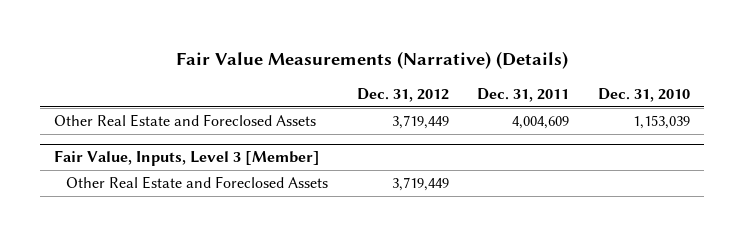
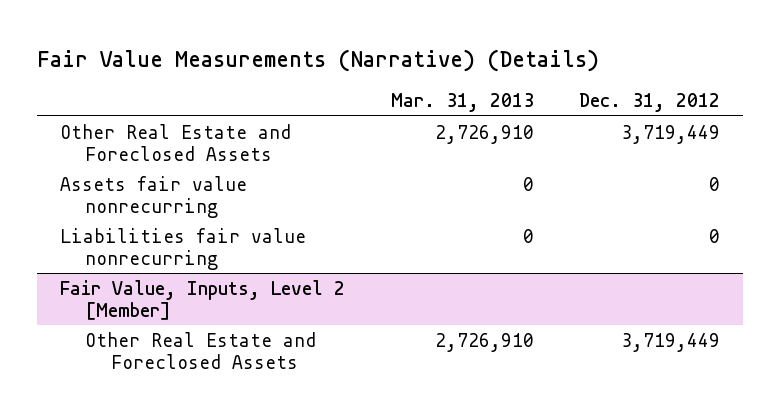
- | Dec. 31, 2012 | Dec. 31, 2011 | Dec. 31, 2010
+ | Mar. 31, 2013 | Dec. 31, 2012
- Fair Value, Inputs, Level 3 [Member]
+ Assets fair value nonrecurring | 0 | 0
+ Liabilities fair value nonrecurring | 0 | 0
+ Fair Value, Inputs, Level 2 [Member]

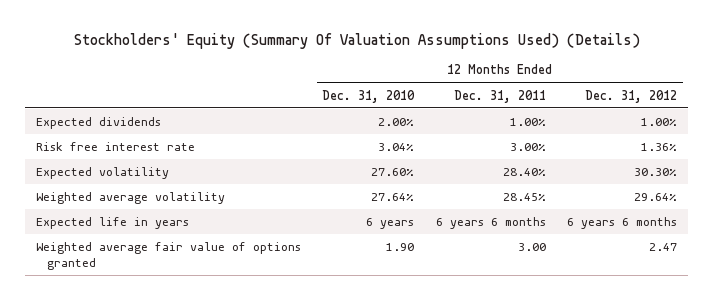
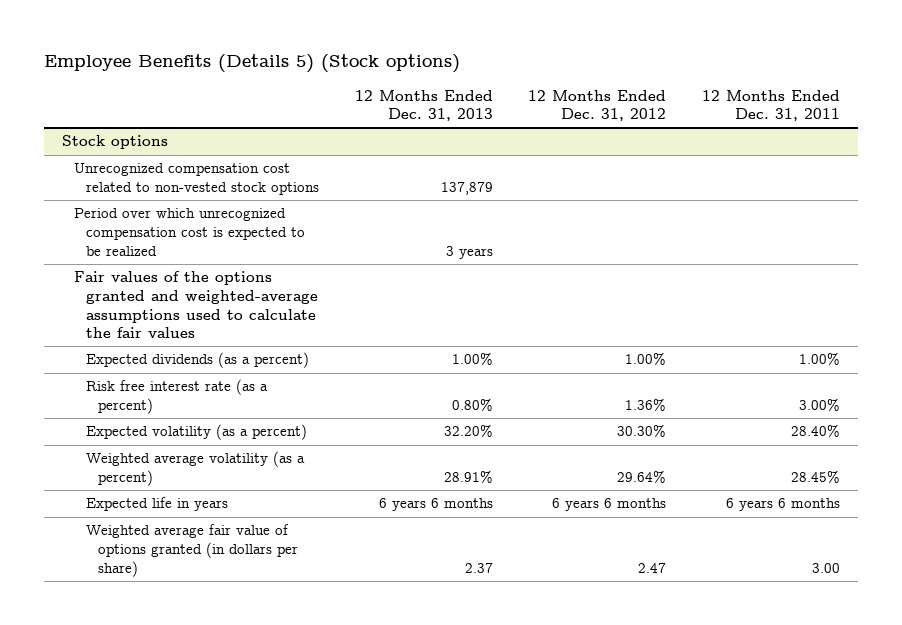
- Stockholders' Equity (Summary Of Valuation Assumptions Used) (Details)
+ Employee Benefits (Details 5) (Stock options)
- | 12 Months Ended Dec. 31, 2010 | 12 Months Ended Dec. 31, 2011 | 12 Months Ended Dec. 31, 2012
+ | 12 Months Ended Dec. 31, 2013 | 12 Months Ended Dec. 31, 2012 | 12 Months Ended Dec. 31, 2011
- Expected dividends | 2.00% | 1.00% | 1.00%
- Risk free interest rate | 3.04% | 3.00% | 1.36%
- Expected volatility | 27.60% | 28.40% | 30.30%
- Weighted average volatility | 27.64% | 28.45% | 29.64%
+ Stock options
+ Unrecognized compensation cost related to non-vested stock options | 137,879 | |
+ Period over which unrecognized compensation cost is expected to be realized | 3 years | |
+ Fair values of the options granted and weighted-average assumptions used to calculate the fair values
+ Expected dividends (as a percent) | 1.00% | 1.00% | 1.00%
+ Risk free interest rate (as a percent) | 0.80% | 1.36% | 3.00%
+ Expected volatility (as a percent) | 32.20% | 30.30% | 28.40%
+ Weighted average volatility (as a percent) | 28.91% | 29.64% | 28.45%
- Weighted average fair value of options granted | 1.90 | 3.00 | 2.47
+ Weighted average fair value of options granted (in dollars per share) | 2.37 | 2.47 | 3.00

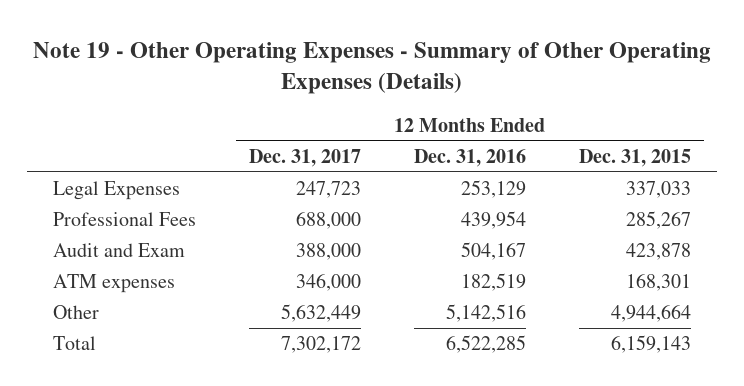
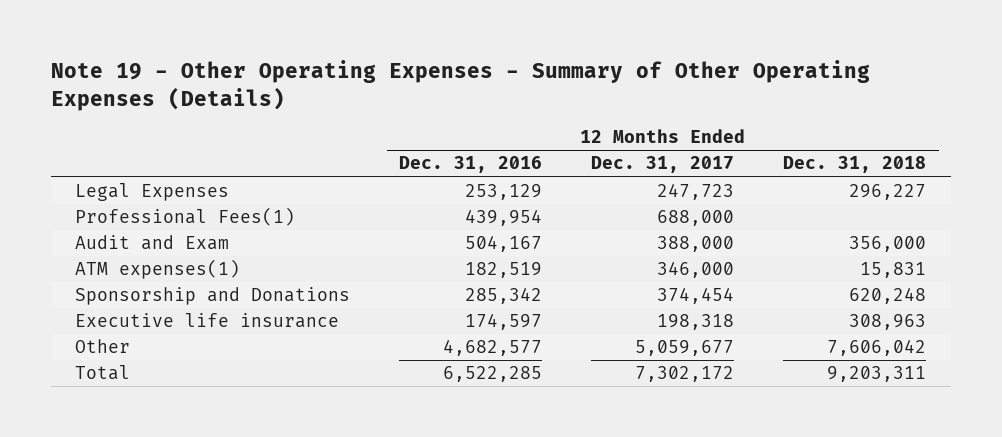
- | 12 Months Ended Dec. 31, 2017 | 12 Months Ended Dec. 31, 2016 | 12 Months Ended Dec. 31, 2015
+ | 12 Months Ended Dec. 31, 2016 | 12 Months Ended Dec. 31, 2017 | 12 Months Ended Dec. 31, 2018
- Professional Fees | 688,000 | 439,954 | 285,267
+ Professional Fees(1) | 439,954 | 688,000 |
- ATM expenses | 346,000 | 182,519 | 168,301
- Other | 5,632,449 | 5,142,516 | 4,944,664
+ ATM expenses(1) | 182,519 | 346,000 | 15,831
+ Sponsorship and Donations | 285,342 | 374,454 | 620,248
+ Executive life insurance | 174,597 | 198,318 | 308,963
+ Other | 4,682,577 | 5,059,677 | 7,606,042

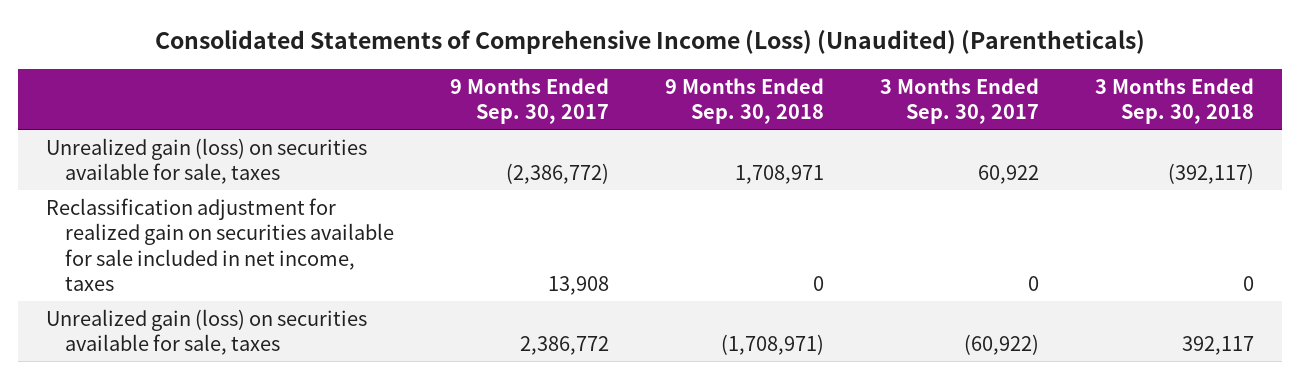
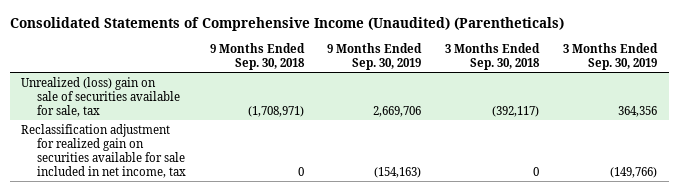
- Consolidated Statements of Comprehensive Income (Loss) (Unaudited) (Parentheticals)
+ Consolidated Statements of Comprehensive Income (Unaudited) (Parentheticals)
- | 9 Months Ended Sep. 30, 2017 | 9 Months Ended Sep. 30, 2018 | 3 Months Ended Sep. 30, 2017 | 3 Months Ended Sep. 30, 2018
+ | 9 Months Ended Sep. 30, 2018 | 9 Months Ended Sep. 30, 2019 | 3 Months Ended Sep. 30, 2018 | 3 Months Ended Sep. 30, 2019
- Unrealized gain (loss) on securities available for sale, taxes | (2,386,772) | 1,708,971 | 60,922 | (392,117)
- Reclassification adjustment for realized gain on securities available for sale included in net income, taxes | 13,908 | 0 | 0 | 0
- Unrealized gain (loss) on securities available for sale, taxes | 2,386,772 | (1,708,971) | (60,922) | 392,117
+ Unrealized (loss) gain on sale of securities available for sale, tax | (1,708,971) | 2,669,706 | (392,117) | 364,356
+ Reclassification adjustment for realized gain on securities available for sale included in net income, tax | 0 | (154,163) | 0 | (149,766)

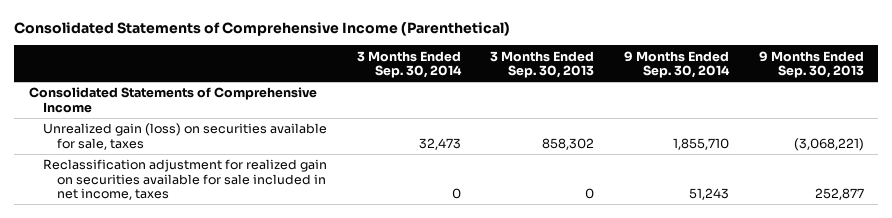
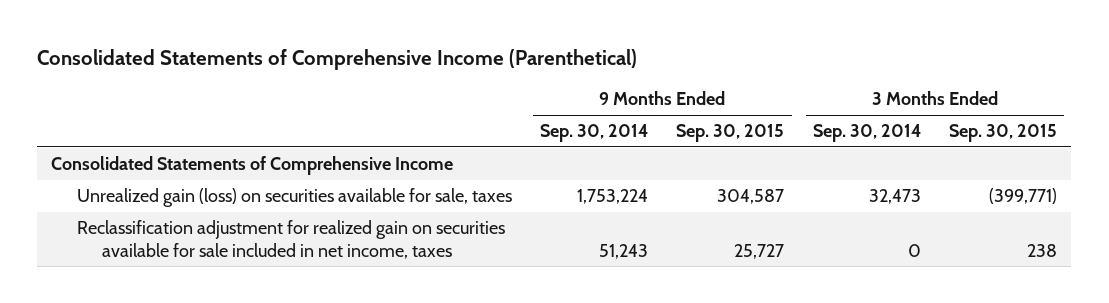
- | 3 Months Ended Sep. 30, 2014 | 3 Months Ended Sep. 30, 2013 | 9 Months Ended Sep. 30, 2014 | 9 Months Ended Sep. 30, 2013
+ | 9 Months Ended Sep. 30, 2014 | 9 Months Ended Sep. 30, 2015 | 3 Months Ended Sep. 30, 2014 | 3 Months Ended Sep. 30, 2015
- Unrealized gain (loss) on securities available for sale, taxes | 32,473 | 858,302 | 1,855,710 | (3,068,221)
+ Unrealized gain (loss) on securities available for sale, taxes | 1,753,224 | 304,587 | 32,473 | (399,771)

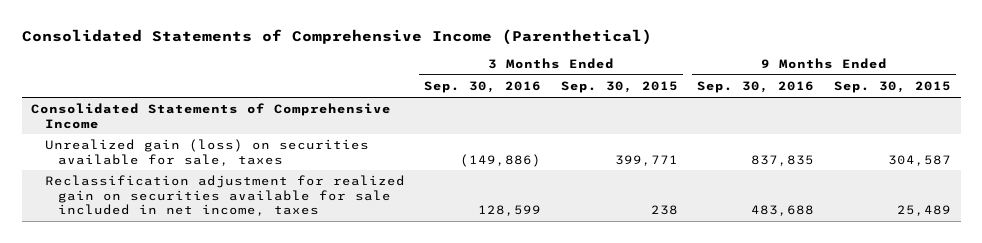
- | 9 Months Ended Sep. 30, 2014 | 9 Months Ended Sep. 30, 2015 | 3 Months Ended Sep. 30, 2014 | 3 Months Ended Sep. 30, 2015
+ | 3 Months Ended Sep. 30, 2016 | 3 Months Ended Sep. 30, 2015 | 9 Months Ended Sep. 30, 2016 | 9 Months Ended Sep. 30, 2015
- Unrealized gain (loss) on securities available for sale, taxes | 1,753,224 | 304,587 | 32,473 | (399,771)
- Reclassification adjustment for realized gain on securities available for sale included in net income, taxes | 51,243 | 25,727 | 0 | 238
+ Unrealized gain (loss) on securities available for sale, taxes | (149,886) | 399,771 | 837,835 | 304,587
+ Reclassification adjustment for realized gain on securities available for sale included in net income, taxes | 128,599 | 238 | 483,688 | 25,489

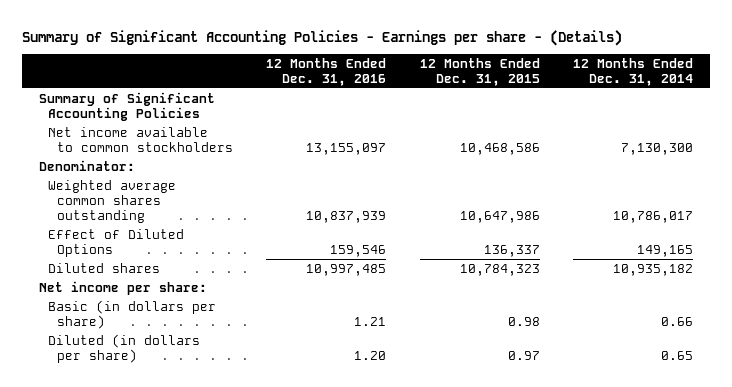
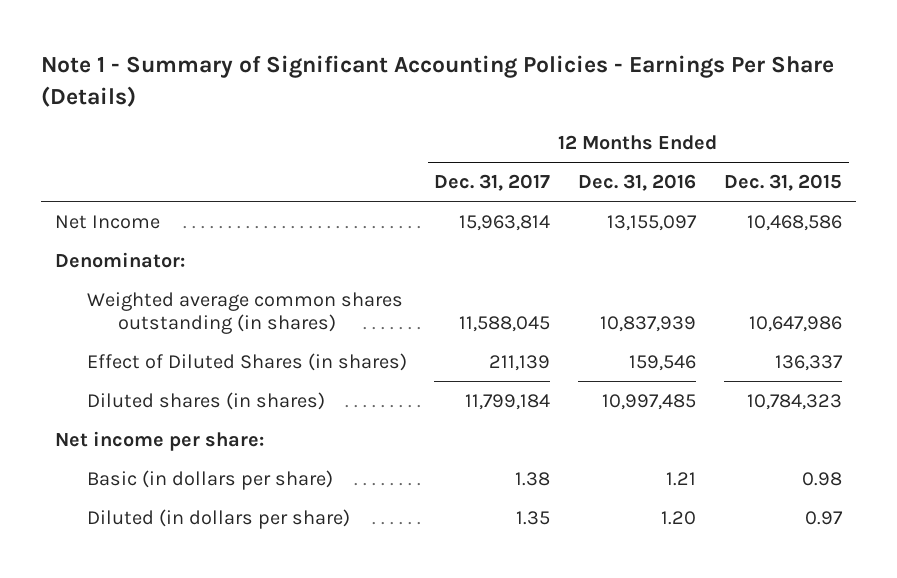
- Summary of Significant Accounting Policies - Earnings per share - (Details)
+ Note 1 - Summary of Significant Accounting Policies - Earnings Per Share (Details)
- | 12 Months Ended Dec. 31, 2016 | 12 Months Ended Dec. 31, 2015 | 12 Months Ended Dec. 31, 2014
+ | 12 Months Ended Dec. 31, 2017 | 12 Months Ended Dec. 31, 2016 | 12 Months Ended Dec. 31, 2015
- Summary of Significant Accounting Policies
- Net income available to common stockholders | 13,155,097 | 10,468,586 | 7,130,300
+ Net Income | 15,963,814 | 13,155,097 | 10,468,586
- Weighted average common shares outstanding | 10,837,939 | 10,647,986 | 10,786,017
- Effect of Diluted Options | 159,546 | 136,337 | 149,165
- Diluted shares | 10,997,485 | 10,784,323 | 10,935,182
+ Weighted average common shares outstanding (in shares) | 11,588,045 | 10,837,939 | 10,647,986
+ Effect of Diluted Shares (in shares) | 211,139 | 159,546 | 136,337
+ Diluted shares (in shares) | 11,799,184 | 10,997,485 | 10,784,323

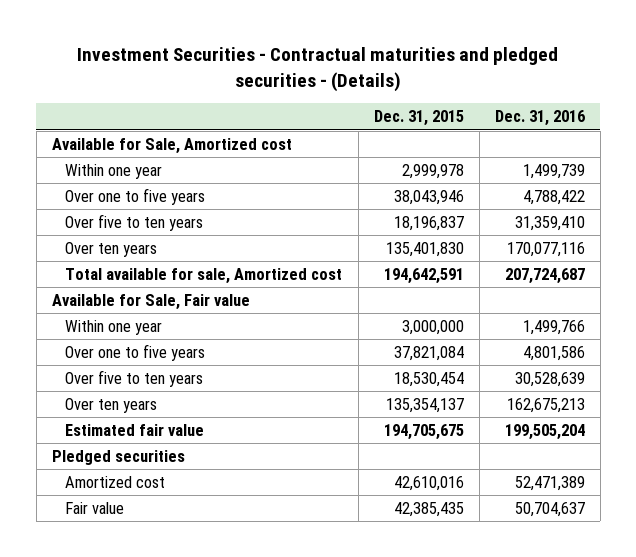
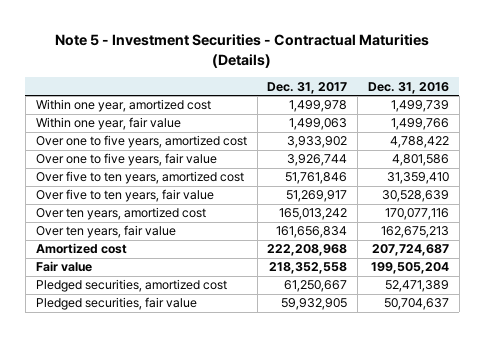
- Investment Securities - Contractual maturities and pledged securities - (Details)
+ Note 5 - Investment Securities - Contractual Maturities (Details)
- | Dec. 31, 2015 | Dec. 31, 2016
+ | Dec. 31, 2017 | Dec. 31, 2016
- Available for Sale, Amortized cost
- Within one year | 2,999,978 | 1,499,739
- Over one to five years | 38,043,946 | 4,788,422
- Over five to ten years | 18,196,837 | 31,359,410
- Over ten years | 135,401,830 | 170,077,116
- Total available for sale, Amortized cost | 194,642,591 | 207,724,687
- Available for Sale, Fair value
- Within one year | 3,000,000 | 1,499,766
- Over one to five years | 37,821,084 | 4,801,586
- Over five to ten years | 18,530,454 | 30,528,639
- Over ten years | 135,354,137 | 162,675,213
- Estimated fair value | 194,705,675 | 199,505,204
- Pledged securities
- Amortized cost | 42,610,016 | 52,471,389
- Fair value | 42,385,435 | 50,704,637
+ Within one year, amortized cost | 1,499,978 | 1,499,739
+ Within one year, fair value | 1,499,063 | 1,499,766
+ Over one to five years, amortized cost | 3,933,902 | 4,788,422
+ Over one to five years, fair value | 3,926,744 | 4,801,586
+ Over five to ten years, amortized cost | 51,761,846 | 31,359,410
+ Over five to ten years, fair value | 51,269,917 | 30,528,639
+ Over ten years, amortized cost | 165,013,242 | 170,077,116
+ Over ten years, fair value | 161,656,834 | 162,675,213
+ Amortized cost | 222,208,968 | 207,724,687
+ Fair value | 218,352,558 | 199,505,204
+ Pledged securities, amortized cost | 61,250,667 | 52,471,389
+ Pledged securities, fair value | 59,932,905 | 50,704,637

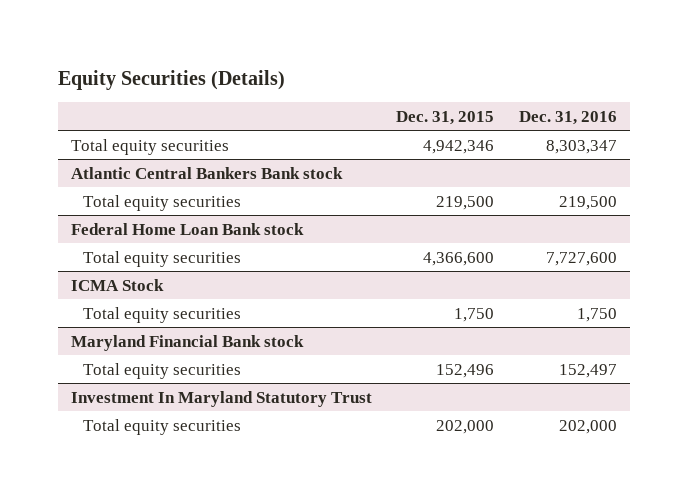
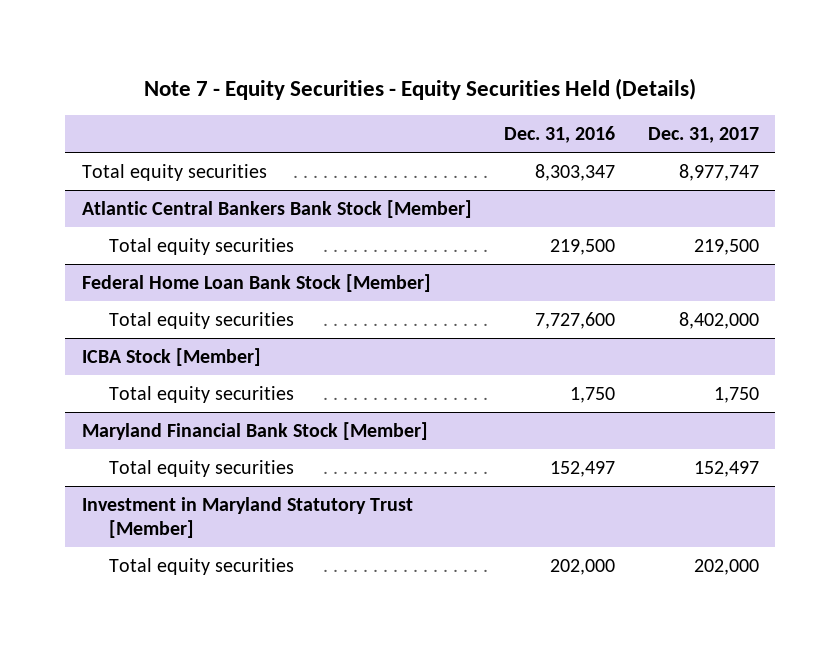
- Equity Securities (Details)
+ Note 7 - Equity Securities - Equity Securities Held (Details)
- | Dec. 31, 2015 | Dec. 31, 2016
+ | Dec. 31, 2016 | Dec. 31, 2017
- Atlantic Central Bankers Bank stock
+ Atlantic Central Bankers Bank Stock [Member]
- Federal Home Loan Bank stock
+ Federal Home Loan Bank Stock [Member]
- ICMA Stock
+ ICBA Stock [Member]
- Maryland Financial Bank stock
+ Maryland Financial Bank Stock [Member]
- Investment In Maryland Statutory Trust
+ Investment in Maryland Statutory Trust [Member]

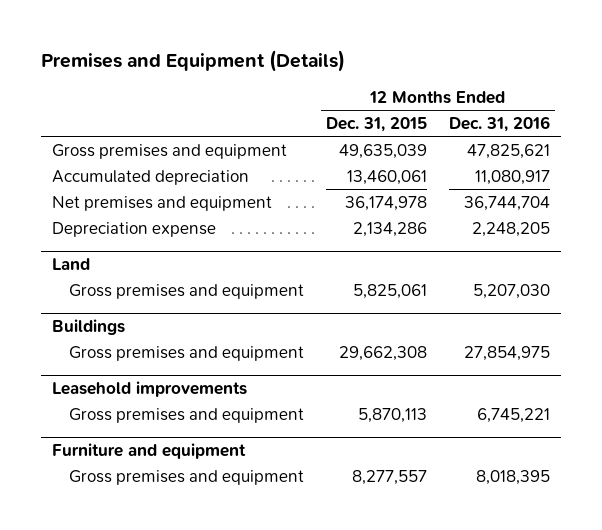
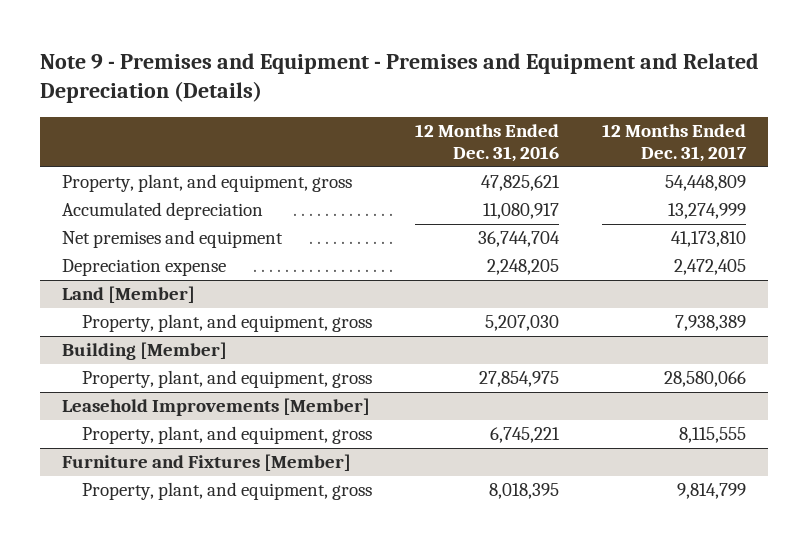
- Premises and Equipment (Details)
+ Note 9 - Premises and Equipment - Premises and Equipment and Related Depreciation (Details)
- | 12 Months Ended Dec. 31, 2015 | 12 Months Ended Dec. 31, 2016
+ | 12 Months Ended Dec. 31, 2016 | 12 Months Ended Dec. 31, 2017
- Gross premises and equipment | 49,635,039 | 47,825,621
+ Property, plant, and equipment, gross | 47,825,621 | 54,448,809
- Land
- Gross premises and equipment | 5,825,061 | 5,207,030
- Buildings
- Gross premises and equipment | 29,662,308 | 27,854,975
- Leasehold improvements
- Gross premises and equipment | 5,870,113 | 6,745,221
- Furniture and equipment
- Gross premises and equipment | 8,277,557 | 8,018,395
+ Land [Member]
+ Property, plant, and equipment, gross | 5,207,030 | 7,938,389
+ Building [Member]
+ Property, plant, and equipment, gross | 27,854,975 | 28,580,066
+ Leasehold Improvements [Member]
+ Property, plant, and equipment, gross | 6,745,221 | 8,115,555
+ Furniture and Fixtures [Member]
+ Property, plant, and equipment, gross | 8,018,395 | 9,814,799

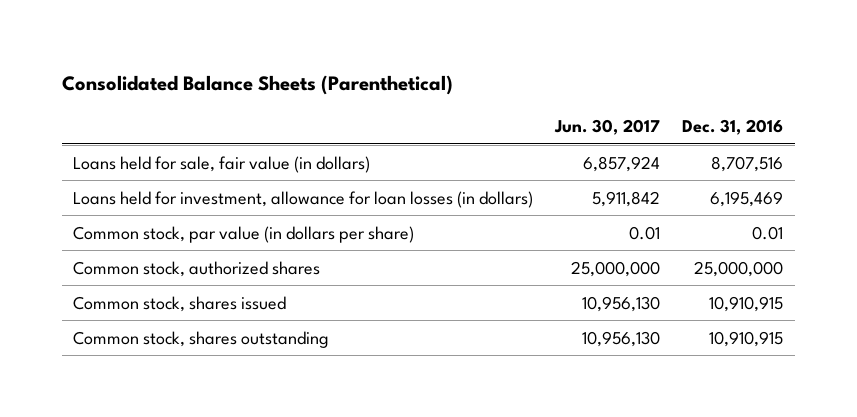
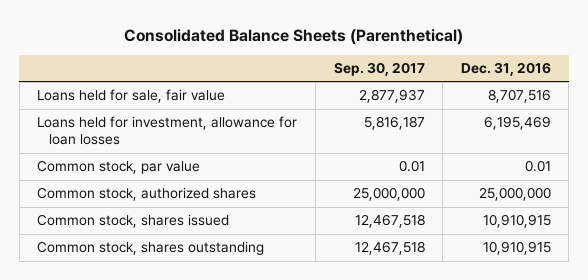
- | Jun. 30, 2017 | Dec. 31, 2016
+ | Sep. 30, 2017 | Dec. 31, 2016
- Loans held for sale, fair value (in dollars) | 6,857,924 | 8,707,516
- Loans held for investment, allowance for loan losses (in dollars) | 5,911,842 | 6,195,469
- Common stock, par value (in dollars per share) | 0.01 | 0.01
+ Loans held for sale, fair value | 2,877,937 | 8,707,516
+ Loans held for investment, allowance for loan losses | 5,816,187 | 6,195,469
+ Common stock, par value | 0.01 | 0.01

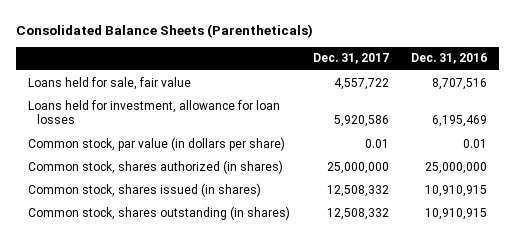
- Consolidated Balance Sheets (Parenthetical)
+ Consolidated Balance Sheets (Parentheticals)
- | Sep. 30, 2017 | Dec. 31, 2016
+ | Dec. 31, 2017 | Dec. 31, 2016
- Common stock, par value | 0.01 | 0.01
- Common stock, authorized shares | 25,000,000 | 25,000,000
- Common stock, shares issued | 12,467,518 | 10,910,915
- Common stock, shares outstanding | 12,467,518 | 10,910,915
+ Common stock, par value (in dollars per share) | 0.01 | 0.01
+ Common stock, shares authorized (in shares) | 25,000,000 | 25,000,000
+ Common stock, shares issued (in shares) | 12,508,332 | 10,910,915
+ Common stock, shares outstanding (in shares) | 12,508,332 | 10,910,915

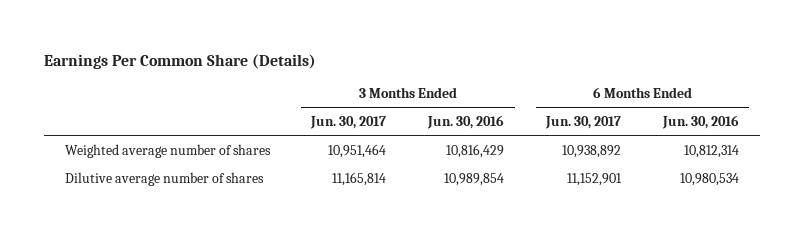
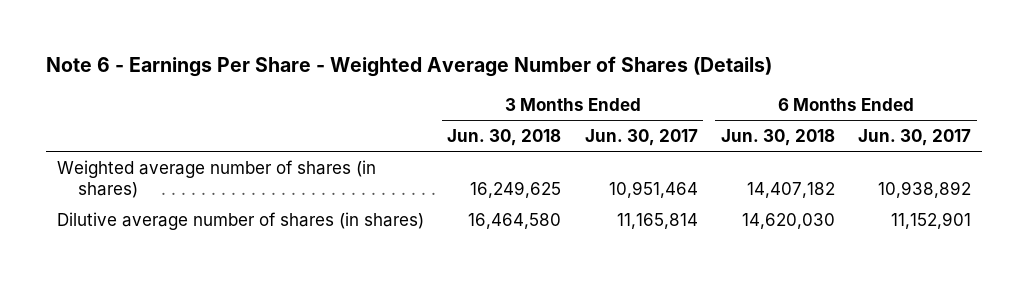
- Earnings Per Common Share (Details)
+ Note 6 - Earnings Per Share - Weighted Average Number of Shares (Details)
- | 3 Months Ended Jun. 30, 2017 | 3 Months Ended Jun. 30, 2016 | 6 Months Ended Jun. 30, 2017 | 6 Months Ended Jun. 30, 2016
+ | 3 Months Ended Jun. 30, 2018 | 3 Months Ended Jun. 30, 2017 | 6 Months Ended Jun. 30, 2018 | 6 Months Ended Jun. 30, 2017
- Weighted average number of shares | 10,951,464 | 10,816,429 | 10,938,892 | 10,812,314
- Dilutive average number of shares | 11,165,814 | 10,989,854 | 11,152,901 | 10,980,534
+ Weighted average number of shares (in shares) | 16,249,625 | 10,951,464 | 14,407,182 | 10,938,892
+ Dilutive average number of shares (in shares) | 16,464,580 | 11,165,814 | 14,620,030 | 11,152,901

